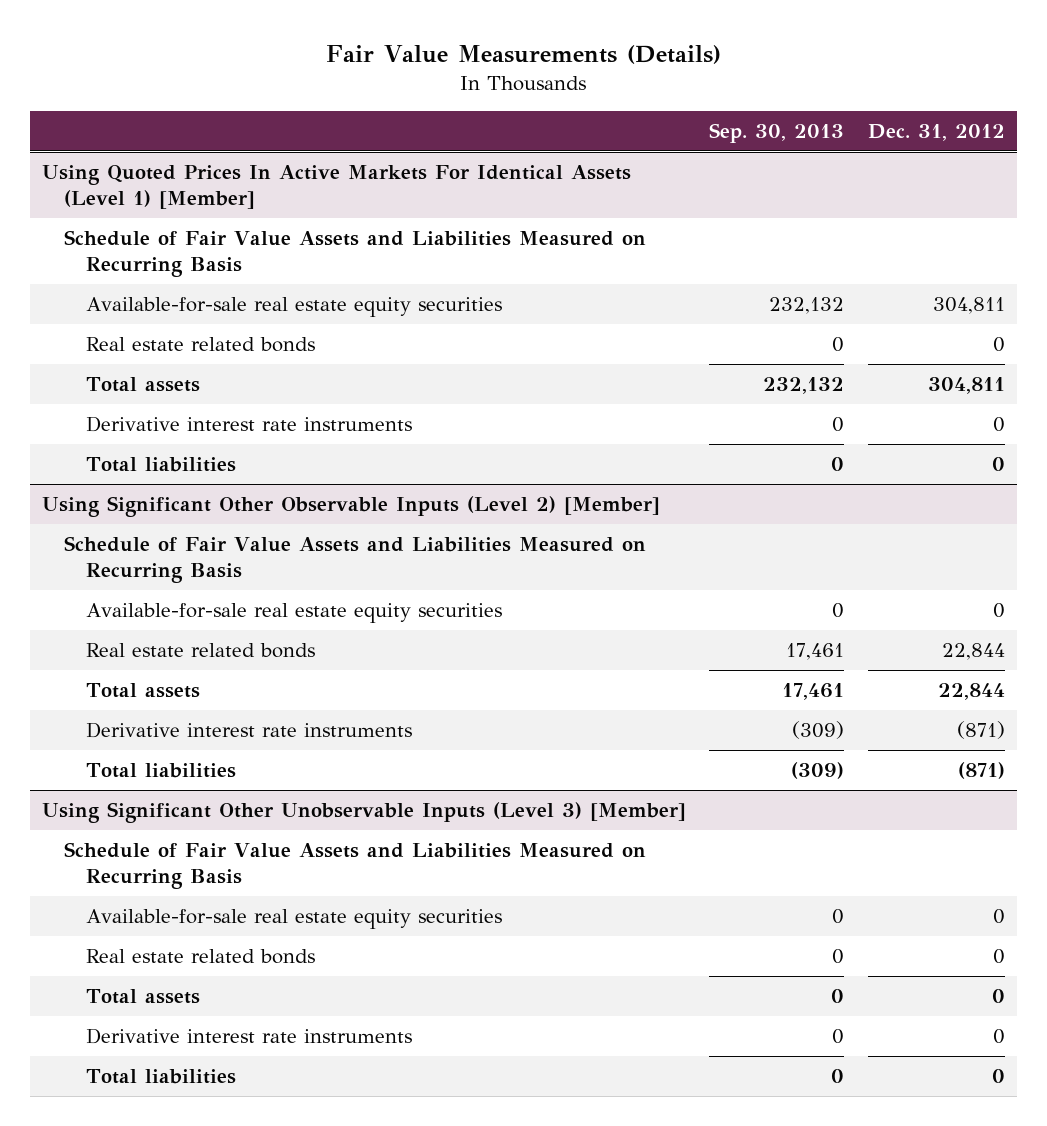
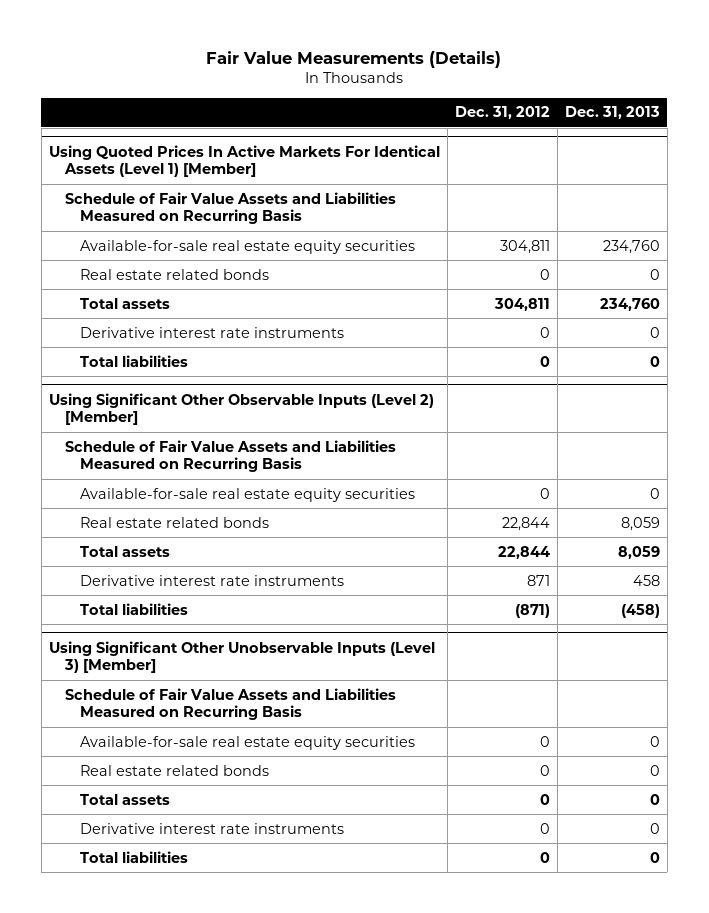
- | Sep. 30, 2013 | Dec. 31, 2012
+ | Dec. 31, 2012 | Dec. 31, 2013
@ Using Significant Other Observable Inputs (Level 2) [Member]
- Derivative interest rate instruments | (309) | (871)
+ Derivative interest rate instruments | 871 | 458

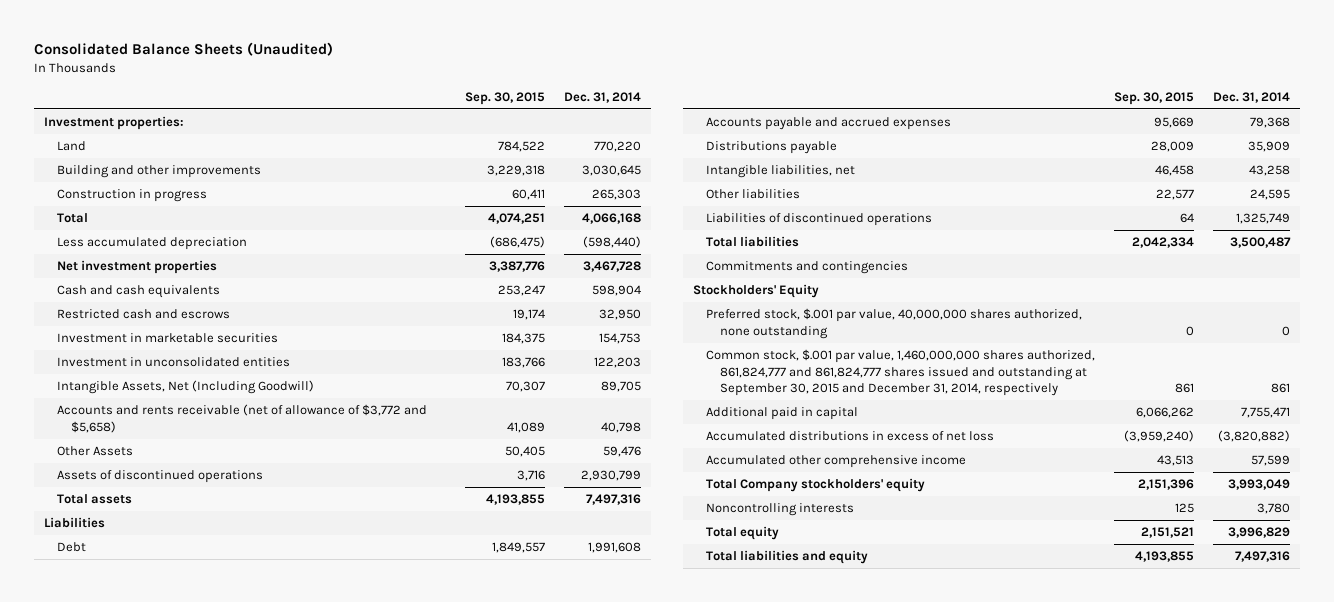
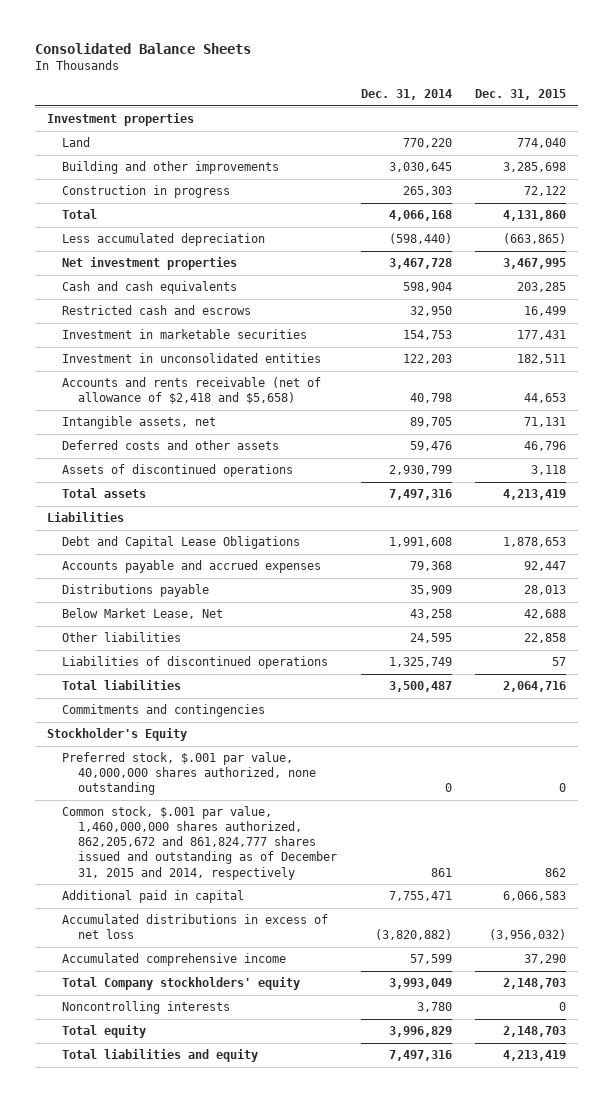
- Consolidated Balance Sheets (Unaudited)
+ Consolidated Balance Sheets
- | Sep. 30, 2015 | Dec. 31, 2014
+ | Dec. 31, 2014 | Dec. 31, 2015
- Investment properties:
+ Investment properties
- Intangible Assets, Net (Including Goodwill) | 70,307 | 89,705
- Accounts and rents receivable (net of allowance of $3,772 and $5,658) | 41,089 | 40,798
- Other Assets | 50,405 | 59,476
+ Accounts and rents receivable (net of allowance of $2,418 and $5,658) | 40,798 | 44,653
+ Intangible assets, net | 89,705 | 71,131
+ Deferred costs and other assets | 59,476 | 46,796
- Debt | 1,849,557 | 1,991,608
+ Debt and Capital Lease Obligations | 1,991,608 | 1,878,653
- Intangible liabilities, net | 46,458 | 43,258
+ Below Market Lease, Net | 43,258 | 42,688
- Stockholders' Equity
+ Stockholder's Equity
- Common stock, $.001 par value, 1,460,000,000 shares authorized, 861,824,777 and 861,824,777 shares issued and outstanding at September 30, 2015 and December 31, 2014, respectively | 861 | 861
+ Common stock, $.001 par value, 1,460,000,000 shares authorized, 862,205,672 and 861,824,777 shares issued and outstanding as of December 31, 2015 and 2014, respectively | 861 | 862
- Accumulated other comprehensive income | 43,513 | 57,599
+ Accumulated comprehensive income | 57,599 | 37,290

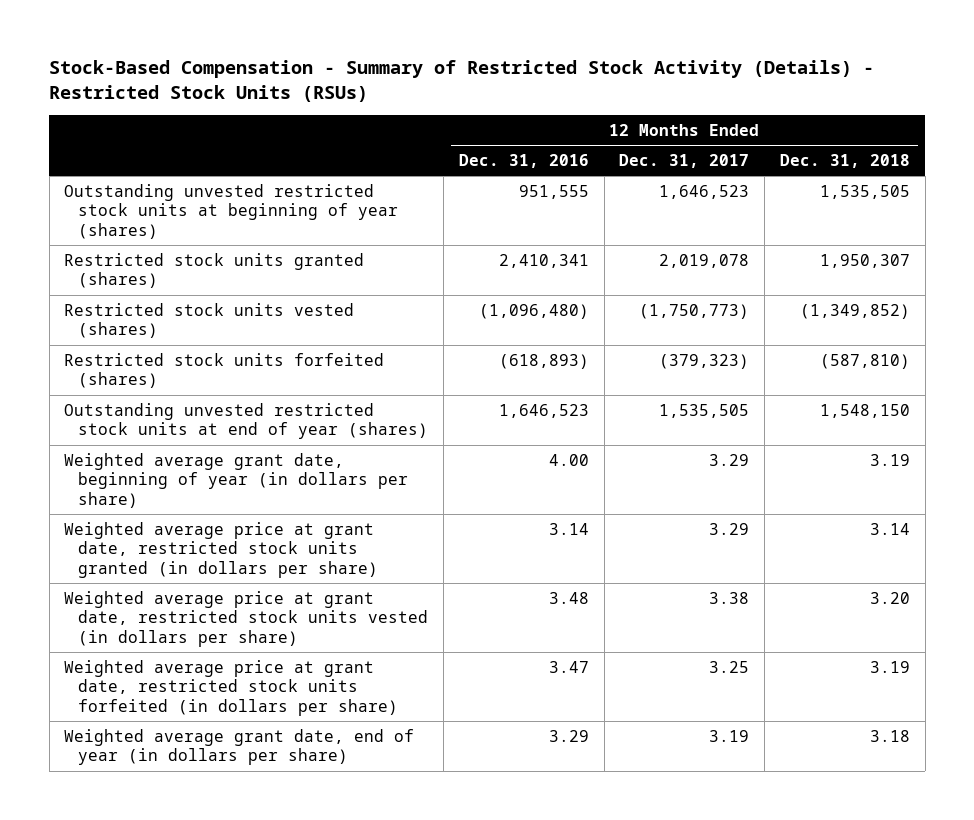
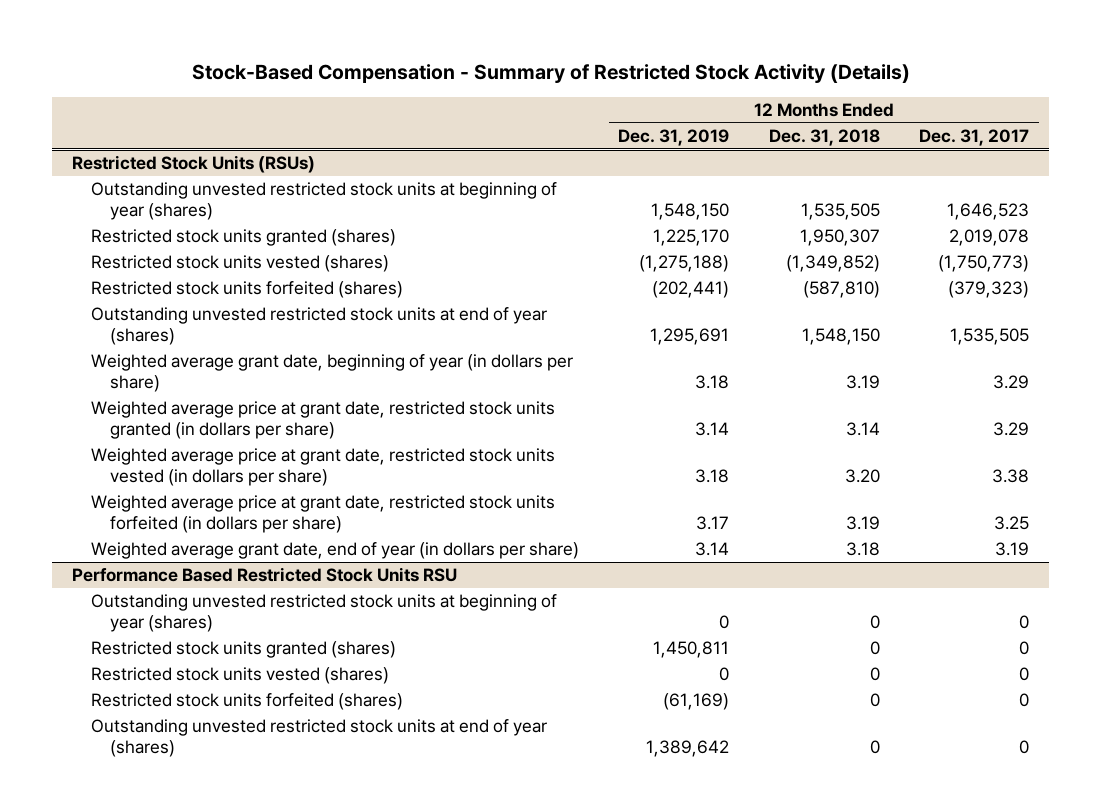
- Stock-Based Compensation - Summary of Restricted Stock Activity (Details) - Restricted Stock Units (RSUs)
+ Stock-Based Compensation - Summary of Restricted Stock Activity (Details)
- | 12 Months Ended Dec. 31, 2016 | 12 Months Ended Dec. 31, 2017 | 12 Months Ended Dec. 31, 2018
+ | 12 Months Ended Dec. 31, 2019 | 12 Months Ended Dec. 31, 2018 | 12 Months Ended Dec. 31, 2017
+ Restricted Stock Units (RSUs)
+ Performance Based Restricted Stock Units RSU
+ Outstanding unvested restricted stock units at beginning of year (shares) | 0 | 0 | 0
+ Restricted stock units granted (shares) | 1,450,811 | 0 | 0
+ Restricted stock units vested (shares) | 0 | 0 | 0
+ Restricted stock units forfeited (shares) | (61,169) | 0 | 0
+ Outstanding unvested restricted stock units at end of year (shares) | 1,389,642 | 0 | 0

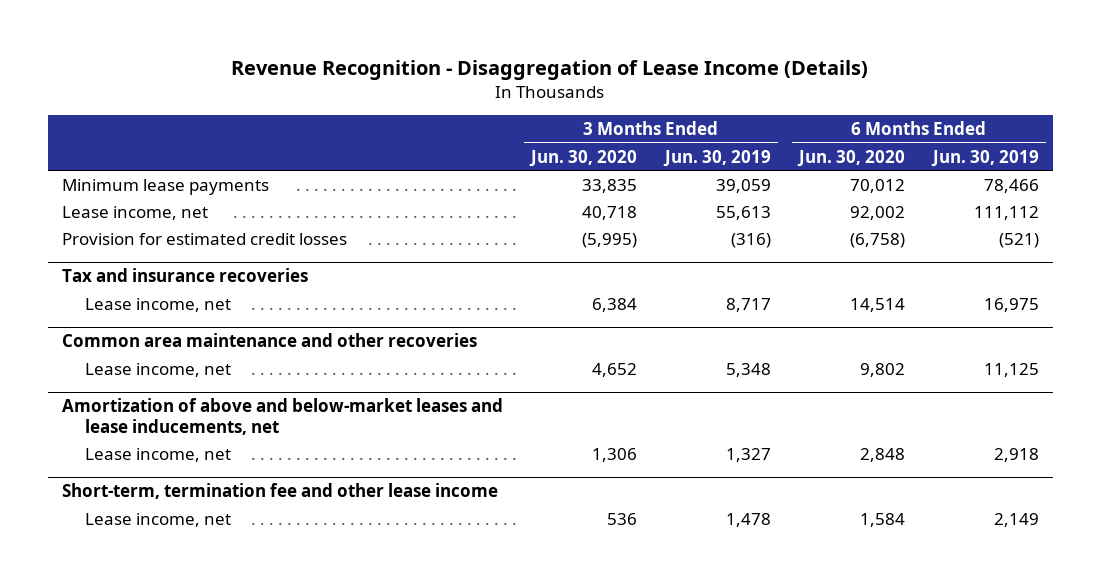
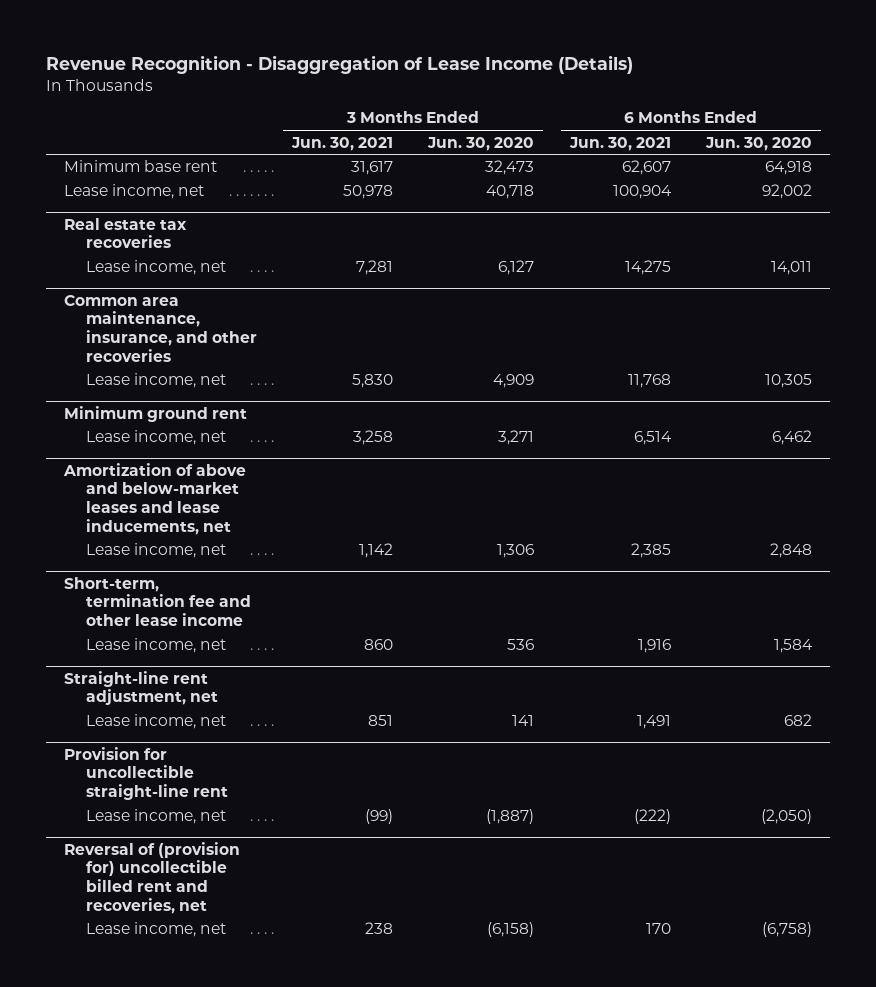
- | 3 Months Ended Jun. 30, 2020 | 3 Months Ended Jun. 30, 2019 | 6 Months Ended Jun. 30, 2020 | 6 Months Ended Jun. 30, 2019
+ | 3 Months Ended Jun. 30, 2021 | 3 Months Ended Jun. 30, 2020 | 6 Months Ended Jun. 30, 2021 | 6 Months Ended Jun. 30, 2020
- Minimum lease payments | 33,835 | 39,059 | 70,012 | 78,466
+ Minimum base rent | 31,617 | 32,473 | 62,607 | 64,918
- Provision for estimated credit losses | (5,995) | (316) | (6,758) | (521)
- Tax and insurance recoveries
- Lease income, net | 6,384 | 8,717 | 14,514 | 16,975
- Common area maintenance and other recoveries
- Lease income, net | 4,652 | 5,348 | 9,802 | 11,125
+ Real estate tax recoveries
+ Lease income, net | 7,281 | 6,127 | 14,275 | 14,011
+ Common area maintenance, insurance, and other recoveries
+ Lease income, net | 5,830 | 4,909 | 11,768 | 10,305
+ Minimum ground rent
+ Lease income, net | 3,258 | 3,271 | 6,514 | 6,462
+ Straight-line rent adjustment, net
+ Lease income, net | 851 | 141 | 1,491 | 682
+ Provision for uncollectible straight-line rent
+ Lease income, net | (99) | (1,887) | (222) | (2,050)
+ Reversal of (provision for) uncollectible billed rent and recoveries, net
+ Lease income, net | 238 | (6,158) | 170 | (6,758)

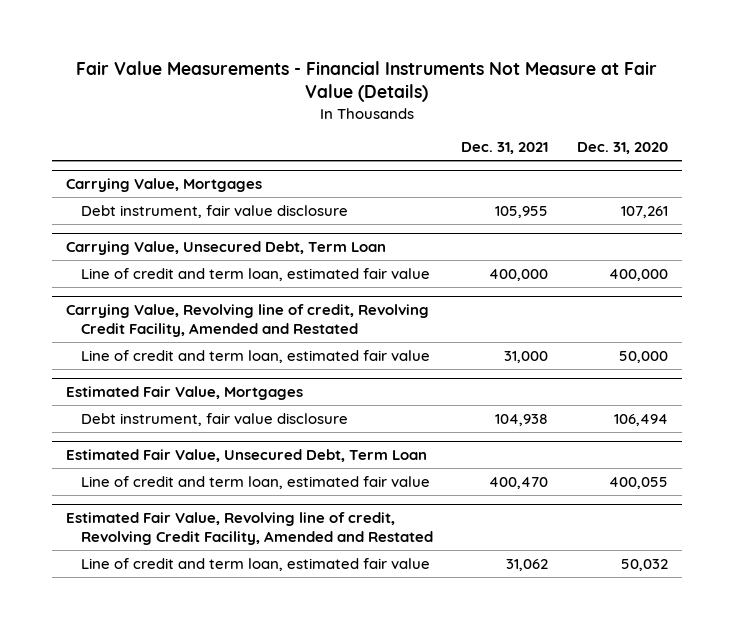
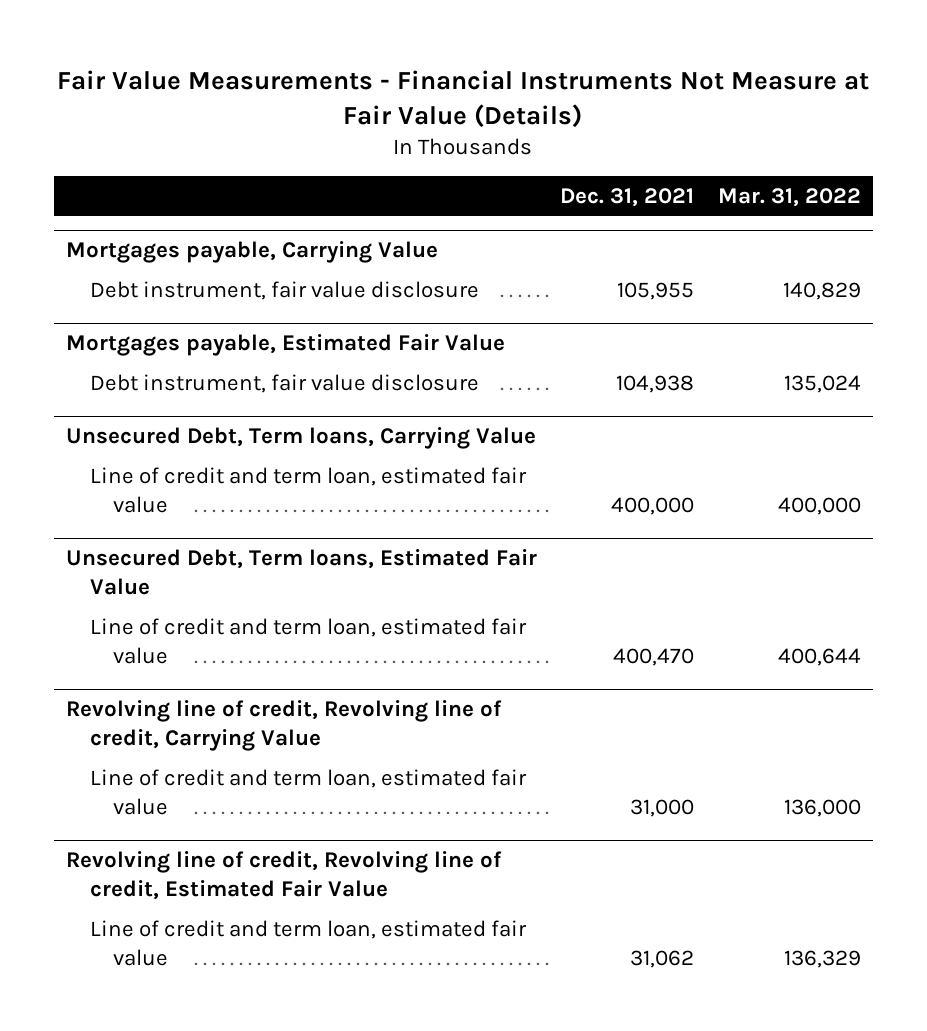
- | Dec. 31, 2021 | Dec. 31, 2020
+ | Dec. 31, 2021 | Mar. 31, 2022
- Carrying Value, Mortgages
+ Mortgages payable, Carrying Value
- Carrying Value, Unsecured Debt, Term Loan
- Line of credit and term loan, estimated fair value | 400,000 | 400,000
- Carrying Value, Revolving line of credit, Revolving Credit Facility, Amended and Restated
- Line of credit and term loan, estimated fair value | 31,000 | 50,000
- Estimated Fair Value, Mortgages
+ Mortgages payable, Estimated Fair Value
- Estimated Fair Value, Unsecured Debt, Term Loan
+ Unsecured Debt, Term loans, Carrying Value
+ Line of credit and term loan, estimated fair value | 400,000 | 400,000
+ Unsecured Debt, Term loans, Estimated Fair Value
- Estimated Fair Value, Revolving line of credit, Revolving Credit Facility, Amended and Restated
+ Revolving line of credit, Revolving line of credit, Carrying Value
+ Line of credit and term loan, estimated fair value | 31,000 | 136,000
+ Revolving line of credit, Revolving line of credit, Estimated Fair Value

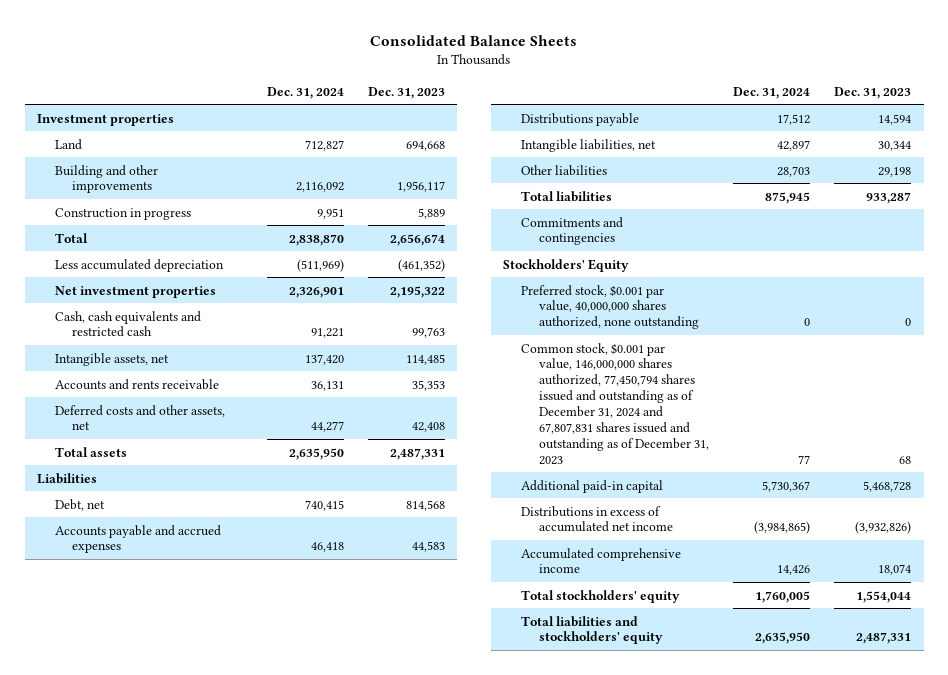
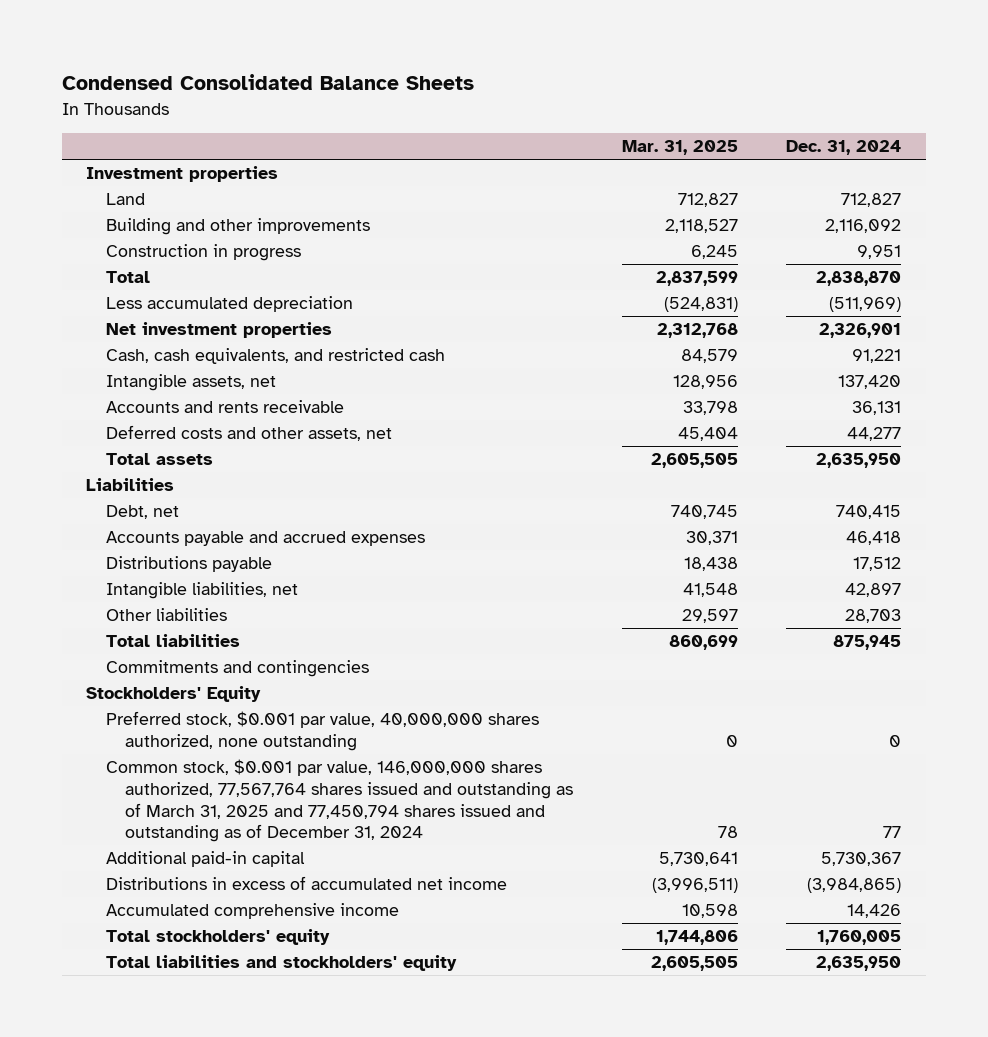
- Consolidated Balance Sheets
+ Condensed Consolidated Balance Sheets
- | Dec. 31, 2024 | Dec. 31, 2023
+ | Mar. 31, 2025 | Dec. 31, 2024
- Cash, cash equivalents and restricted cash | 91,221 | 99,763
+ Cash, cash equivalents, and restricted cash | 84,579 | 91,221
- Common stock, $0.001 par value, 146,000,000 shares authorized, 77,450,794 shares issued and outstanding as of December 31, 2024 and 67,807,831 shares issued and outstanding as of December 31, 2023 | 77 | 68
+ Common stock, $0.001 par value, 146,000,000 shares authorized, 77,567,764 shares issued and outstanding as of March 31, 2025 and 77,450,794 shares issued and outstanding as of December 31, 2024 | 78 | 77

